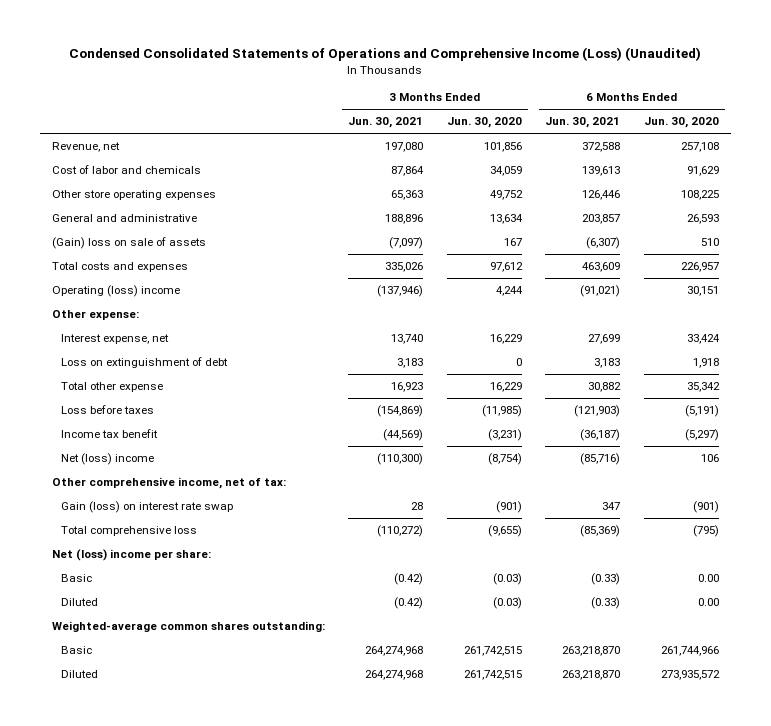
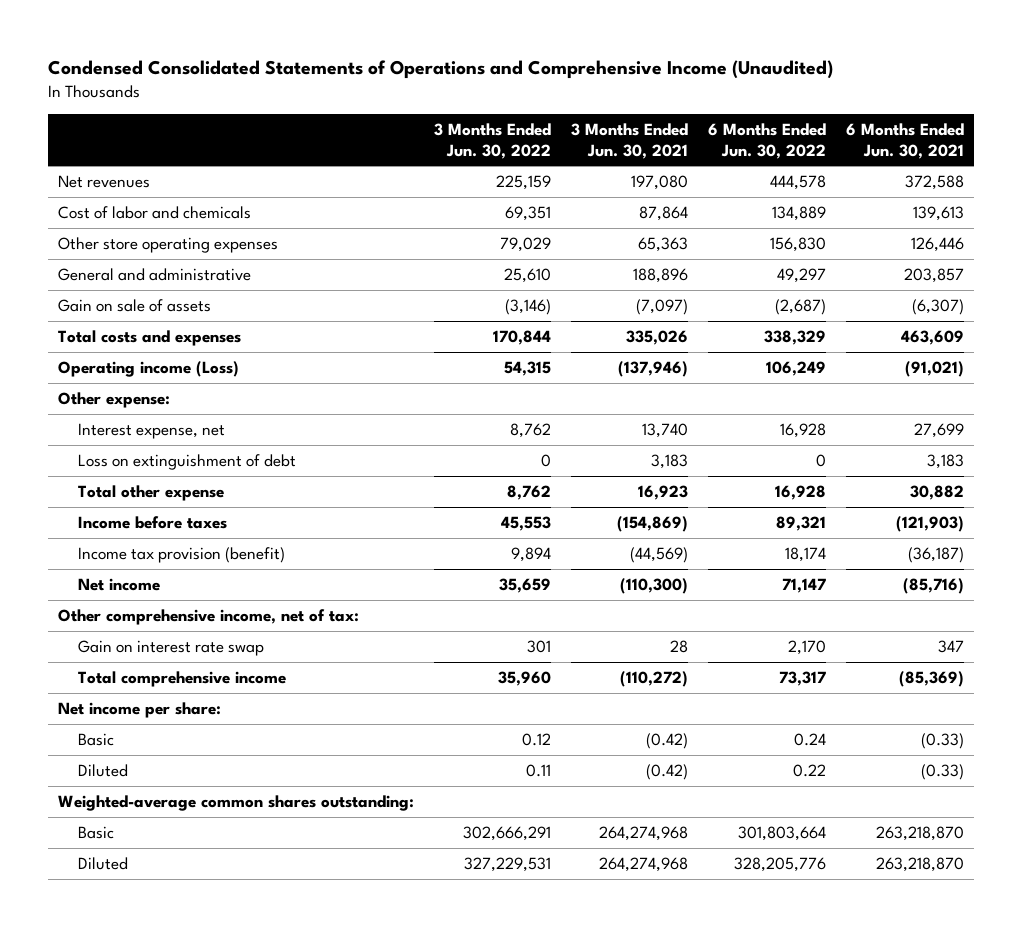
- Condensed Consolidated Statements of Operations and Comprehensive Income (Loss) (Unaudited)
+ Condensed Consolidated Statements of Operations and Comprehensive Income (Unaudited)
- | 3 Months Ended Jun. 30, 2021 | 3 Months Ended Jun. 30, 2020 | 6 Months Ended Jun. 30, 2021 | 6 Months Ended Jun. 30, 2020
+ | 3 Months Ended Jun. 30, 2022 | 3 Months Ended Jun. 30, 2021 | 6 Months Ended Jun. 30, 2022 | 6 Months Ended Jun. 30, 2021
- Revenue, net | 197,080 | 101,856 | 372,588 | 257,108
+ Net revenues | 225,159 | 197,080 | 444,578 | 372,588
- (Gain) loss on sale of assets | (7,097) | 167 | (6,307) | 510
+ Gain on sale of assets | (3,146) | (7,097) | (2,687) | (6,307)
- Operating (loss) income | (137,946) | 4,244 | (91,021) | 30,151
+ Operating income (Loss) | 54,315 | (137,946) | 106,249 | (91,021)
- Loss before taxes | (154,869) | (11,985) | (121,903) | (5,191)
- Income tax benefit | (44,569) | (3,231) | (36,187) | (5,297)
- Net (loss) income | (110,300) | (8,754) | (85,716) | 106
+ Income before taxes | 45,553 | (154,869) | 89,321 | (121,903)
+ Income tax provision (benefit) | 9,894 | (44,569) | 18,174 | (36,187)
+ Net income | 35,659 | (110,300) | 71,147 | (85,716)
- Gain (loss) on interest rate swap | 28 | (901) | 347 | (901)
- Total comprehensive loss | (110,272) | (9,655) | (85,369) | (795)
- Net (loss) income per share:
+ Gain on interest rate swap | 301 | 28 | 2,170 | 347
+ Total comprehensive income | 35,960 | (110,272) | 73,317 | (85,369)
+ Net income per share:

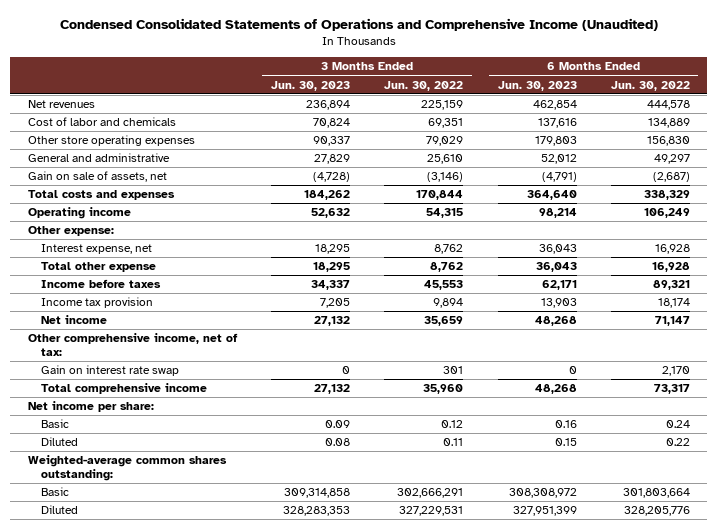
- | 3 Months Ended Jun. 30, 2022 | 3 Months Ended Jun. 30, 2021 | 6 Months Ended Jun. 30, 2022 | 6 Months Ended Jun. 30, 2021
+ | 3 Months Ended Jun. 30, 2023 | 3 Months Ended Jun. 30, 2022 | 6 Months Ended Jun. 30, 2023 | 6 Months Ended Jun. 30, 2022
- Gain on sale of assets | (3,146) | (7,097) | (2,687) | (6,307)
+ Gain on sale of assets, net | (4,728) | (3,146) | (4,791) | (2,687)
- Operating income (Loss) | 54,315 | (137,946) | 106,249 | (91,021)
+ Operating income | 52,632 | 54,315 | 98,214 | 106,249
- Loss on extinguishment of debt | 0 | 3,183 | 0 | 3,183
- Income tax provision (benefit) | 9,894 | (44,569) | 18,174 | (36,187)
+ Income tax provision | 7,205 | 9,894 | 13,903 | 18,174

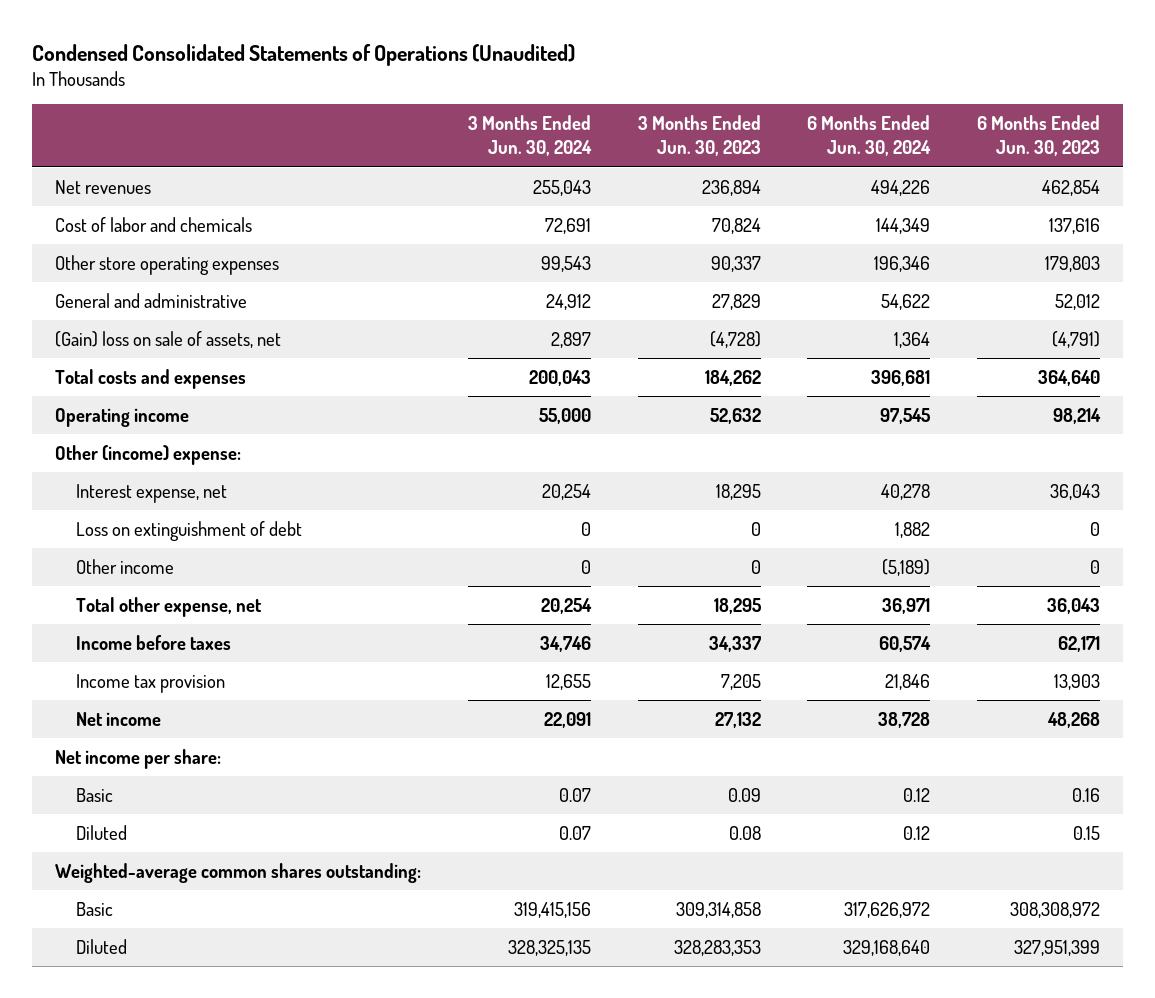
- Condensed Consolidated Statements of Operations and Comprehensive Income (Unaudited)
+ Condensed Consolidated Statements of Operations (Unaudited)
- | 3 Months Ended Jun. 30, 2023 | 3 Months Ended Jun. 30, 2022 | 6 Months Ended Jun. 30, 2023 | 6 Months Ended Jun. 30, 2022
+ | 3 Months Ended Jun. 30, 2024 | 3 Months Ended Jun. 30, 2023 | 6 Months Ended Jun. 30, 2024 | 6 Months Ended Jun. 30, 2023
- Gain on sale of assets, net | (4,728) | (3,146) | (4,791) | (2,687)
+ (Gain) loss on sale of assets, net | 2,897 | (4,728) | 1,364 | (4,791)
- Other expense:
+ Other (income) expense:
- Total other expense | 18,295 | 8,762 | 36,043 | 16,928
+ Loss on extinguishment of debt | 0 | 0 | 1,882 | 0
+ Other income | 0 | 0 | (5,189) | 0
+ Total other expense, net | 20,254 | 18,295 | 36,971 | 36,043
- Other comprehensive income, net of tax:
- Gain on interest rate swap | 0 | 301 | 0 | 2,170
- Total comprehensive income | 27,132 | 35,960 | 48,268 | 73,317

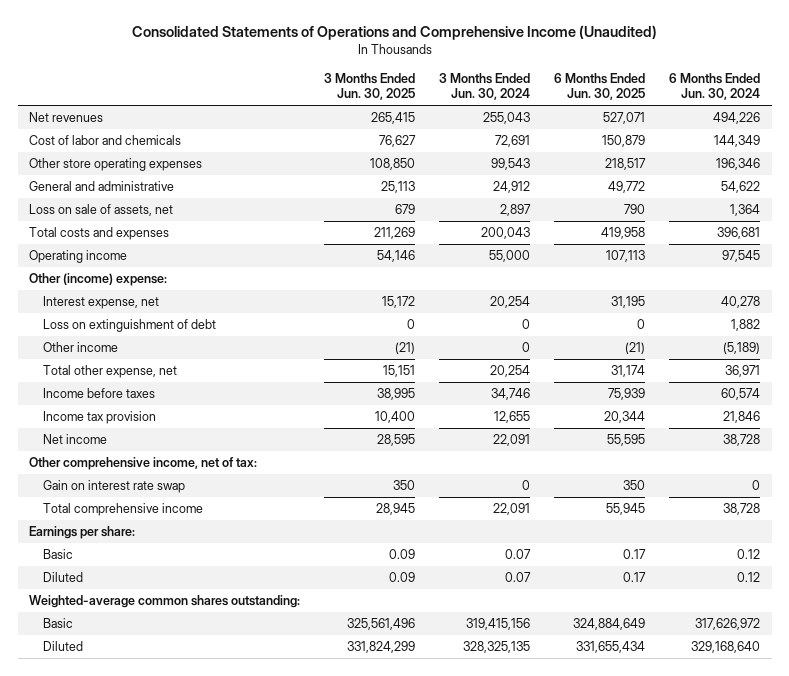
- Condensed Consolidated Statements of Operations (Unaudited)
+ Consolidated Statements of Operations and Comprehensive Income (Unaudited)
- | 3 Months Ended Jun. 30, 2024 | 3 Months Ended Jun. 30, 2023 | 6 Months Ended Jun. 30, 2024 | 6 Months Ended Jun. 30, 2023
+ | 3 Months Ended Jun. 30, 2025 | 3 Months Ended Jun. 30, 2024 | 6 Months Ended Jun. 30, 2025 | 6 Months Ended Jun. 30, 2024
- (Gain) loss on sale of assets, net | 2,897 | (4,728) | 1,364 | (4,791)
+ Loss on sale of assets, net | 679 | 2,897 | 790 | 1,364
- Net income per share:
+ Other comprehensive income, net of tax:
+ Gain on interest rate swap | 350 | 0 | 350 | 0
+ Total comprehensive income | 28,945 | 22,091 | 55,945 | 38,728
+ Earnings per share:

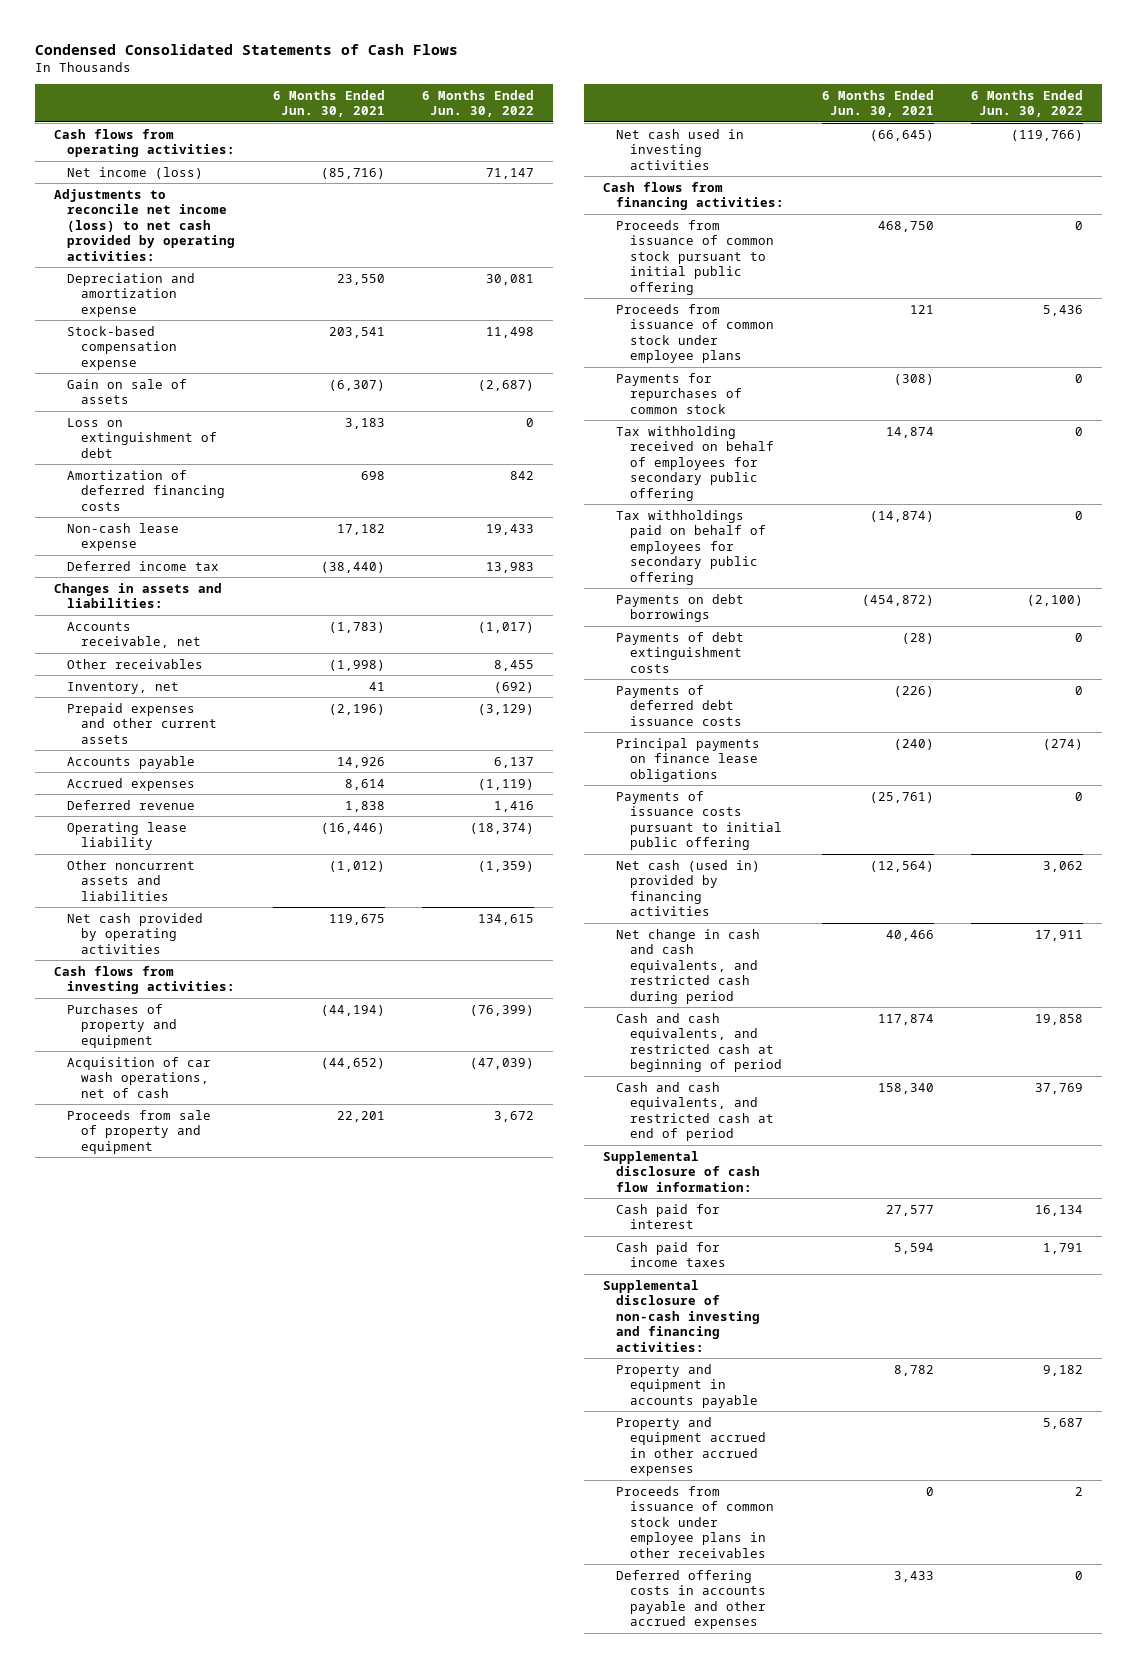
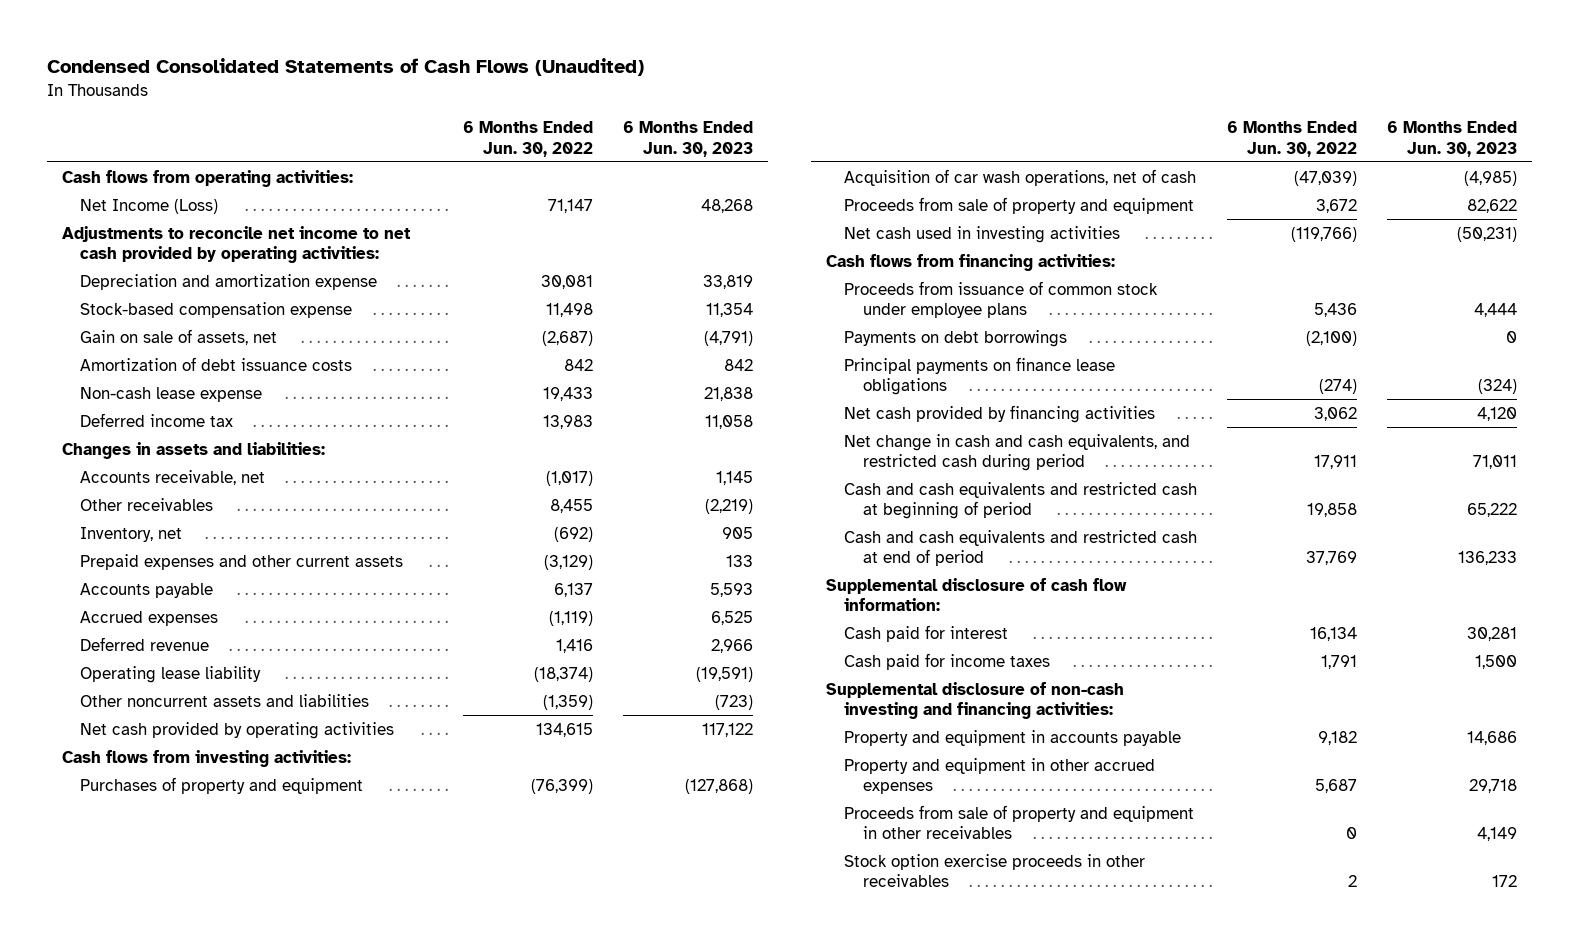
- Condensed Consolidated Statements of Cash Flows
+ Condensed Consolidated Statements of Cash Flows (Unaudited)
- | 6 Months Ended Jun. 30, 2021 | 6 Months Ended Jun. 30, 2022
+ | 6 Months Ended Jun. 30, 2022 | 6 Months Ended Jun. 30, 2023
- Net income (loss) | (85,716) | 71,147
- Adjustments to reconcile net income (loss) to net cash provided by operating activities:
+ Net Income (Loss) | 71,147 | 48,268
+ Adjustments to reconcile net income to net cash provided by operating activities:
- Gain on sale of assets | (6,307) | (2,687)
- Loss on extinguishment of debt | 3,183 | 0
- Amortization of deferred financing costs | 698 | 842
+ Gain on sale of assets, net | (2,687) | (4,791)
+ Amortization of debt issuance costs | 842 | 842
- Proceeds from issuance of common stock pursuant to initial public offering | 468,750 | 0
- Payments for repurchases of common stock | (308) | 0
- Tax withholding received on behalf of employees for secondary public offering | 14,874 | 0
- Tax withholdings paid on behalf of employees for secondary public offering | (14,874) | 0
- Payments of debt extinguishment costs | (28) | 0
- Payments of deferred debt issuance costs | (226) | 0
- Payments of issuance costs pursuant to initial public offering | (25,761) | 0
- Net cash (used in) provided by financing activities | (12,564) | 3,062
+ Net cash provided by financing activities | 3,062 | 4,120
- Cash and cash equivalents, and restricted cash at beginning of period | 117,874 | 19,858
- Cash and cash equivalents, and restricted cash at end of period | 158,340 | 37,769
+ Cash and cash equivalents and restricted cash at beginning of period | 19,858 | 65,222
+ Cash and cash equivalents and restricted cash at end of period | 37,769 | 136,233
- Property and equipment accrued in other accrued expenses | | 5,687
- Proceeds from issuance of common stock under employee plans in other receivables | 0 | 2
- Deferred offering costs in accounts payable and other accrued expenses | 3,433 | 0
+ Property and equipment in other accrued expenses | 5,687 | 29,718
+ Proceeds from sale of property and equipment in other receivables | 0 | 4,149
+ Stock option exercise proceeds in other receivables | 2 | 172

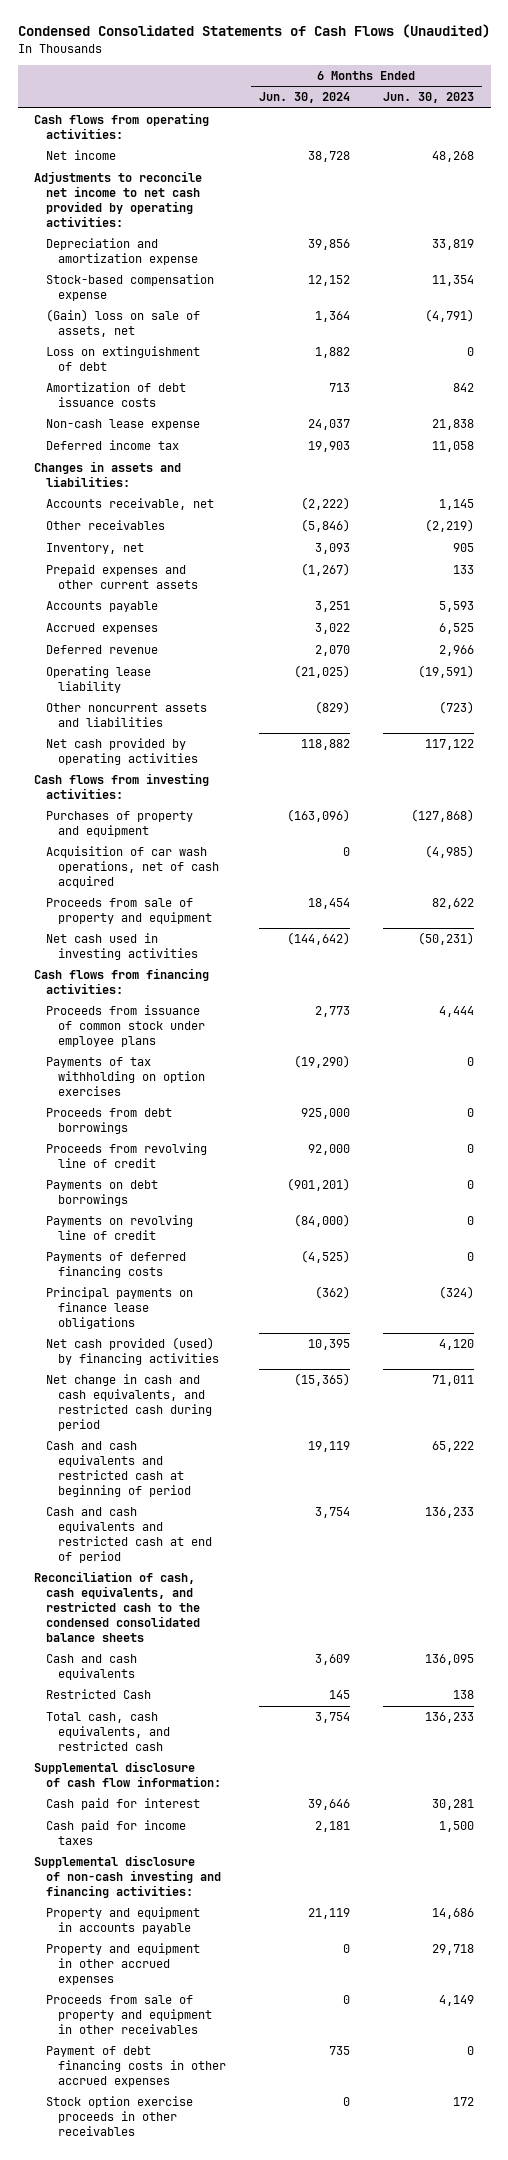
- | 6 Months Ended Jun. 30, 2022 | 6 Months Ended Jun. 30, 2023
+ | 6 Months Ended Jun. 30, 2024 | 6 Months Ended Jun. 30, 2023
- Net Income (Loss) | 71,147 | 48,268
+ Net income | 38,728 | 48,268
- Gain on sale of assets, net | (2,687) | (4,791)
+ (Gain) loss on sale of assets, net | 1,364 | (4,791)
+ Loss on extinguishment of debt | 1,882 | 0
- Acquisition of car wash operations, net of cash | (47,039) | (4,985)
+ Acquisition of car wash operations, net of cash acquired | 0 | (4,985)
+ Payments of tax withholding on option exercises | (19,290) | 0
+ Proceeds from debt borrowings | 925,000 | 0
+ Proceeds from revolving line of credit | 92,000 | 0
+ Payments on revolving line of credit | (84,000) | 0
+ Payments of deferred financing costs | (4,525) | 0
- Net cash provided by financing activities | 3,062 | 4,120
+ Net cash provided (used) by financing activities | 10,395 | 4,120
+ Reconciliation of cash, cash equivalents, and restricted cash to the condensed consolidated balance sheets
+ Cash and cash equivalents | 3,609 | 136,095
+ Restricted Cash | 145 | 138
+ Total cash, cash equivalents, and restricted cash | 3,754 | 136,233
+ Payment of debt financing costs in other accrued expenses | 735 | 0

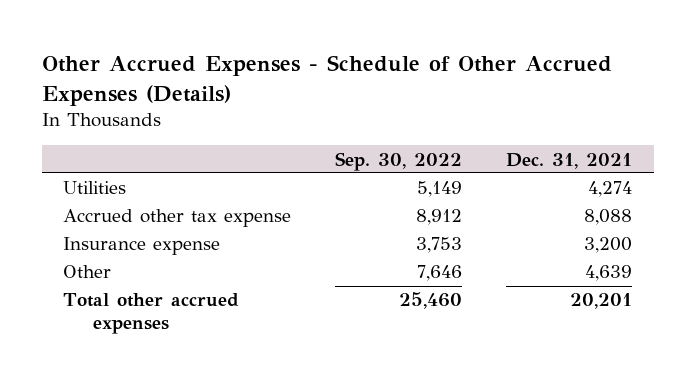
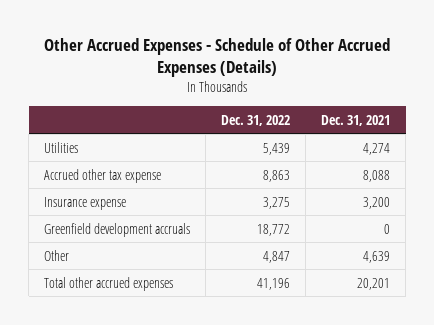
- | Sep. 30, 2022 | Dec. 31, 2021
+ | Dec. 31, 2022 | Dec. 31, 2021
+ Greenfield development accruals | 18,772 | 0

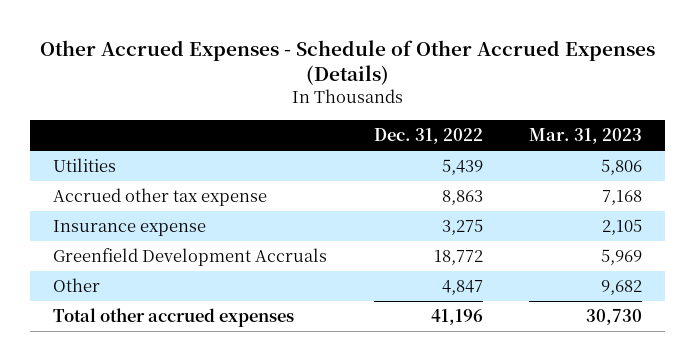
- | Dec. 31, 2022 | Dec. 31, 2021
+ | Dec. 31, 2022 | Mar. 31, 2023
- Greenfield development accruals | 18,772 | 0
+ Greenfield Development Accruals | 18,772 | 5,969

